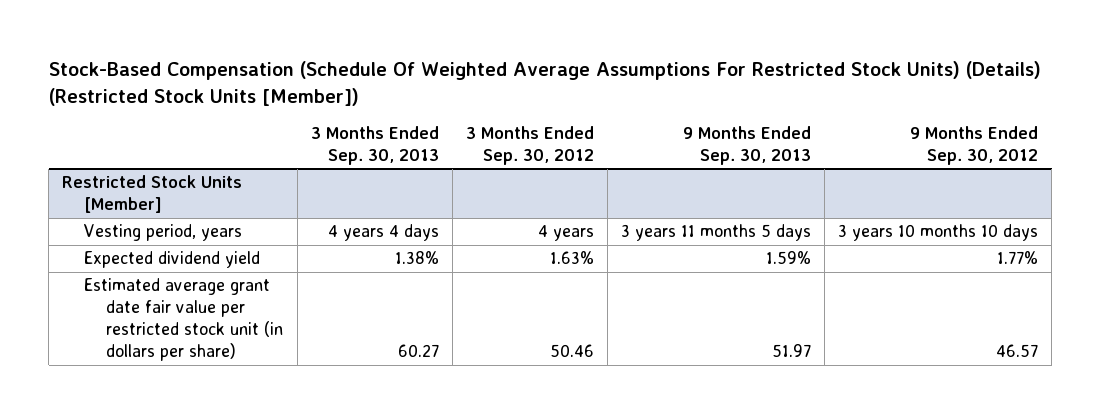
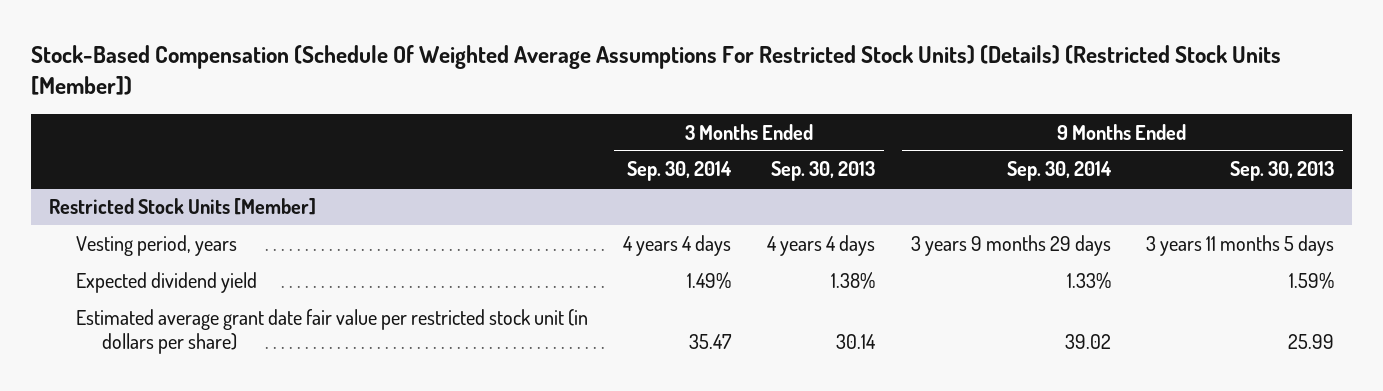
- | 3 Months Ended Sep. 30, 2013 | 3 Months Ended Sep. 30, 2012 | 9 Months Ended Sep. 30, 2013 | 9 Months Ended Sep. 30, 2012
+ | 3 Months Ended Sep. 30, 2014 | 3 Months Ended Sep. 30, 2013 | 9 Months Ended Sep. 30, 2014 | 9 Months Ended Sep. 30, 2013
@ Restricted Stock Units [Member]
- Estimated average grant date fair value per restricted stock unit (in dollars per share) | 60.27 | 50.46 | 51.97 | 46.57
+ Estimated average grant date fair value per restricted stock unit (in dollars per share) | 35.47 | 30.14 | 39.02 | 25.99

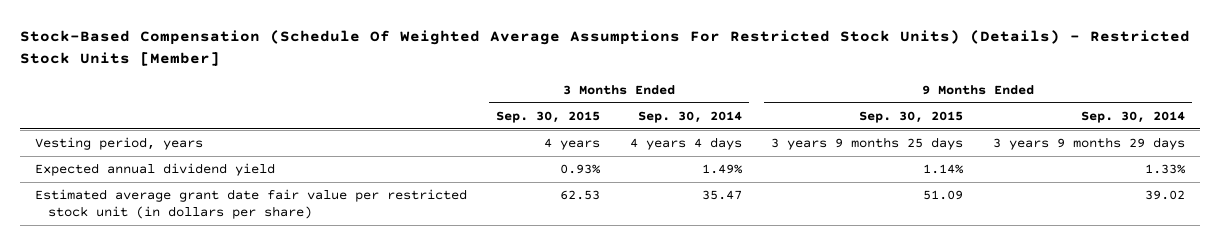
- Stock-Based Compensation (Schedule Of Weighted Average Assumptions For Restricted Stock Units) (Details) (Restricted Stock Units [Member])
+ Stock-Based Compensation (Schedule Of Weighted Average Assumptions For Restricted Stock Units) (Details) - Restricted Stock Units [Member]
- | 3 Months Ended Sep. 30, 2014 | 3 Months Ended Sep. 30, 2013 | 9 Months Ended Sep. 30, 2014 | 9 Months Ended Sep. 30, 2013
+ | 3 Months Ended Sep. 30, 2015 | 3 Months Ended Sep. 30, 2014 | 9 Months Ended Sep. 30, 2015 | 9 Months Ended Sep. 30, 2014
- Restricted Stock Units [Member]
- Expected dividend yield | 1.49% | 1.38% | 1.33% | 1.59%
+ Expected annual dividend yield | 0.93% | 1.49% | 1.14% | 1.33%

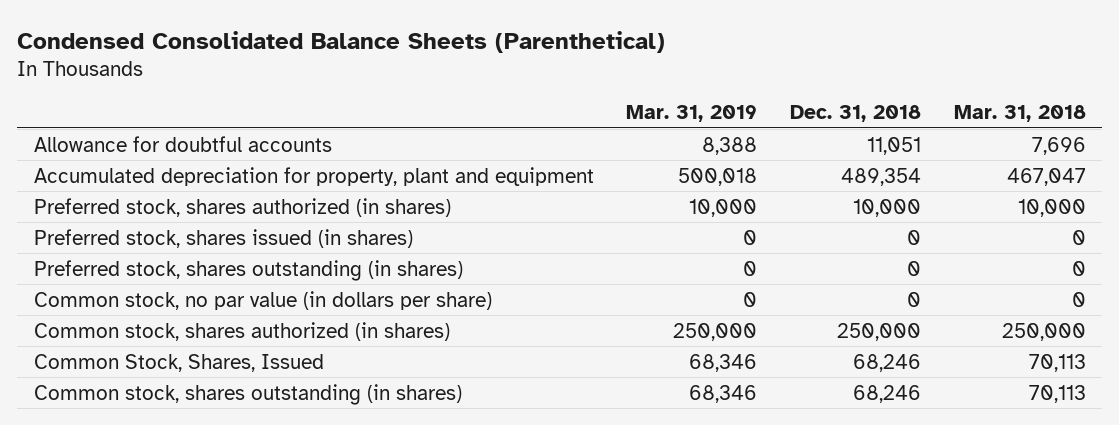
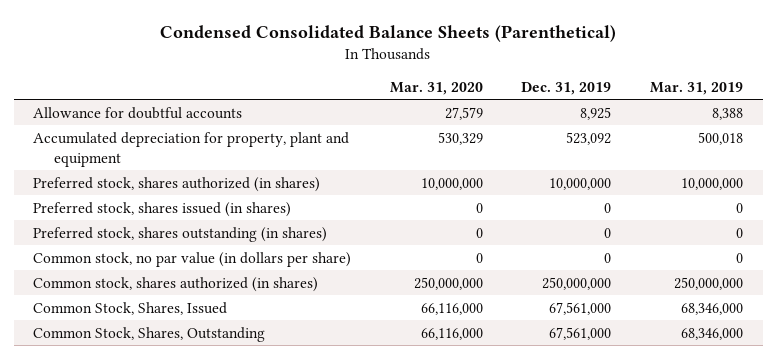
- | Mar. 31, 2019 | Dec. 31, 2018 | Mar. 31, 2018
+ | Mar. 31, 2020 | Dec. 31, 2019 | Mar. 31, 2019
- Preferred stock, shares authorized (in shares) | 10,000 | 10,000 | 10,000
+ Preferred stock, shares authorized (in shares) | 10,000,000 | 10,000,000 | 10,000,000
- Common stock, shares authorized (in shares) | 250,000 | 250,000 | 250,000
- Common Stock, Shares, Issued | 68,346 | 68,246 | 70,113
- Common stock, shares outstanding (in shares) | 68,346 | 68,246 | 70,113
+ Common stock, shares authorized (in shares) | 250,000,000 | 250,000,000 | 250,000,000
+ Common Stock, Shares, Issued | 66,116,000 | 67,561,000 | 68,346,000
+ Common Stock, Shares, Outstanding | 66,116,000 | 67,561,000 | 68,346,000

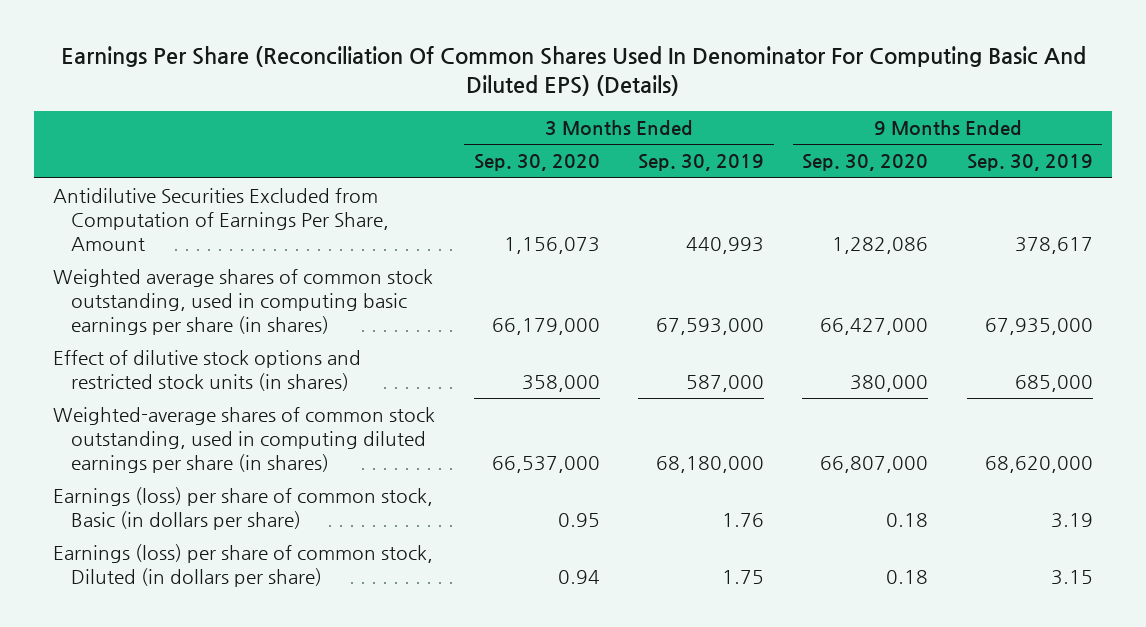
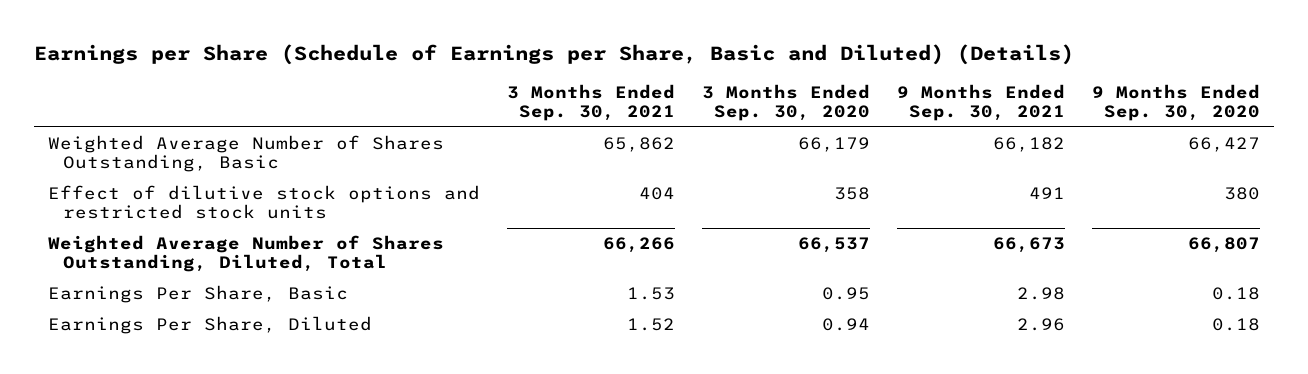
- Earnings Per Share (Reconciliation Of Common Shares Used In Denominator For Computing Basic And Diluted EPS) (Details)
+ Earnings per Share (Schedule of Earnings per Share, Basic and Diluted) (Details)
- | 3 Months Ended Sep. 30, 2020 | 3 Months Ended Sep. 30, 2019 | 9 Months Ended Sep. 30, 2020 | 9 Months Ended Sep. 30, 2019
+ | 3 Months Ended Sep. 30, 2021 | 3 Months Ended Sep. 30, 2020 | 9 Months Ended Sep. 30, 2021 | 9 Months Ended Sep. 30, 2020
- Antidilutive Securities Excluded from Computation of Earnings Per Share, Amount | 1,156,073 | 440,993 | 1,282,086 | 378,617
- Weighted average shares of common stock outstanding, used in computing basic earnings per share (in shares) | 66,179,000 | 67,593,000 | 66,427,000 | 67,935,000
- Effect of dilutive stock options and restricted stock units (in shares) | 358,000 | 587,000 | 380,000 | 685,000
- Weighted-average shares of common stock outstanding, used in computing diluted earnings per share (in shares) | 66,537,000 | 68,180,000 | 66,807,000 | 68,620,000
- Earnings (loss) per share of common stock, Basic (in dollars per share) | 0.95 | 1.76 | 0.18 | 3.19
- Earnings (loss) per share of common stock, Diluted (in dollars per share) | 0.94 | 1.75 | 0.18 | 3.15
+ Weighted Average Number of Shares Outstanding, Basic | 65,862 | 66,179 | 66,182 | 66,427
+ Effect of dilutive stock options and restricted stock units | 404 | 358 | 491 | 380
+ Weighted Average Number of Shares Outstanding, Diluted, Total | 66,266 | 66,537 | 66,673 | 66,807
+ Earnings Per Share, Basic | 1.53 | 0.95 | 2.98 | 0.18
+ Earnings Per Share, Diluted | 1.52 | 0.94 | 2.96 | 0.18

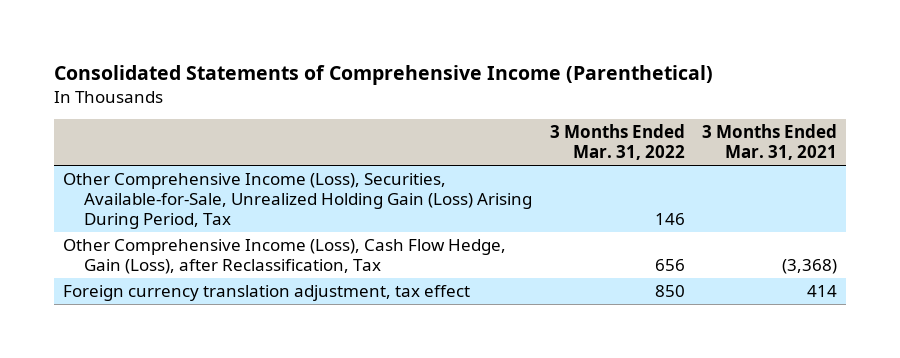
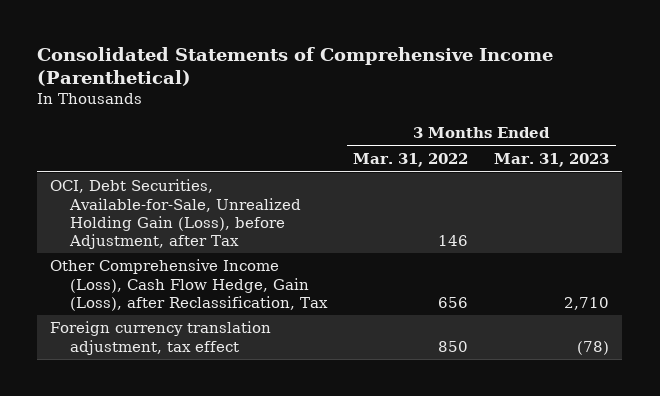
- | 3 Months Ended Mar. 31, 2022 | 3 Months Ended Mar. 31, 2021
+ | 3 Months Ended Mar. 31, 2022 | 3 Months Ended Mar. 31, 2023
- Other Comprehensive Income (Loss), Securities, Available-for-Sale, Unrealized Holding Gain (Loss) Arising During Period, Tax | 146 |
+ OCI, Debt Securities, Available-for-Sale, Unrealized Holding Gain (Loss), before Adjustment, after Tax | 146 |

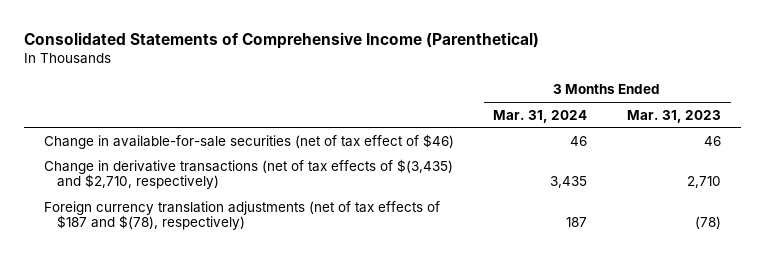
- | 3 Months Ended Mar. 31, 2022 | 3 Months Ended Mar. 31, 2023
+ | 3 Months Ended Mar. 31, 2024 | 3 Months Ended Mar. 31, 2023
- OCI, Debt Securities, Available-for-Sale, Unrealized Holding Gain (Loss), before Adjustment, after Tax | 146 |
- Other Comprehensive Income (Loss), Cash Flow Hedge, Gain (Loss), after Reclassification, Tax | 656 | 2,710
- Foreign currency translation adjustment, tax effect | 850 | (78)
+ Change in available-for-sale securities (net of tax effect of $46) | 46 | 46
+ Change in derivative transactions (net of tax effects of $(3,435) and $2,710, respectively) | 3,435 | 2,710
+ Foreign currency translation adjustments (net of tax effects of $187 and $(78), respectively) | 187 | (78)

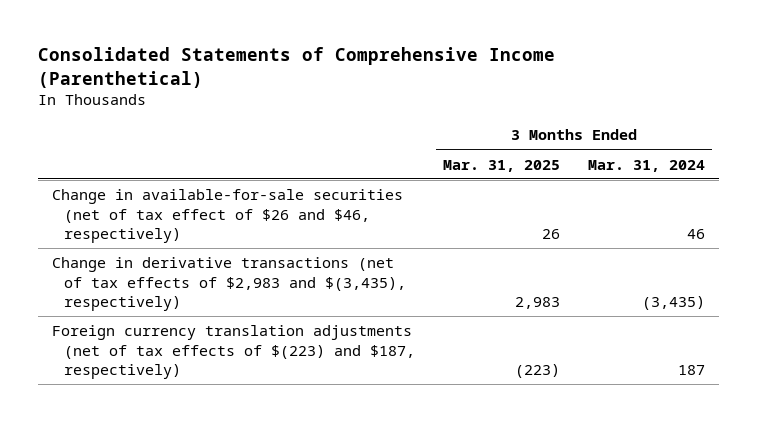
- | 3 Months Ended Mar. 31, 2024 | 3 Months Ended Mar. 31, 2023
+ | 3 Months Ended Mar. 31, 2025 | 3 Months Ended Mar. 31, 2024
- Change in available-for-sale securities (net of tax effect of $46) | 46 | 46
- Change in derivative transactions (net of tax effects of $(3,435) and $2,710, respectively) | 3,435 | 2,710
- Foreign currency translation adjustments (net of tax effects of $187 and $(78), respectively) | 187 | (78)
+ Change in available-for-sale securities (net of tax effect of $26 and $46, respectively) | 26 | 46
+ Change in derivative transactions (net of tax effects of $2,983 and $(3,435), respectively) | 2,983 | (3,435)
+ Foreign currency translation adjustments (net of tax effects of $(223) and $187, respectively) | (223) | 187

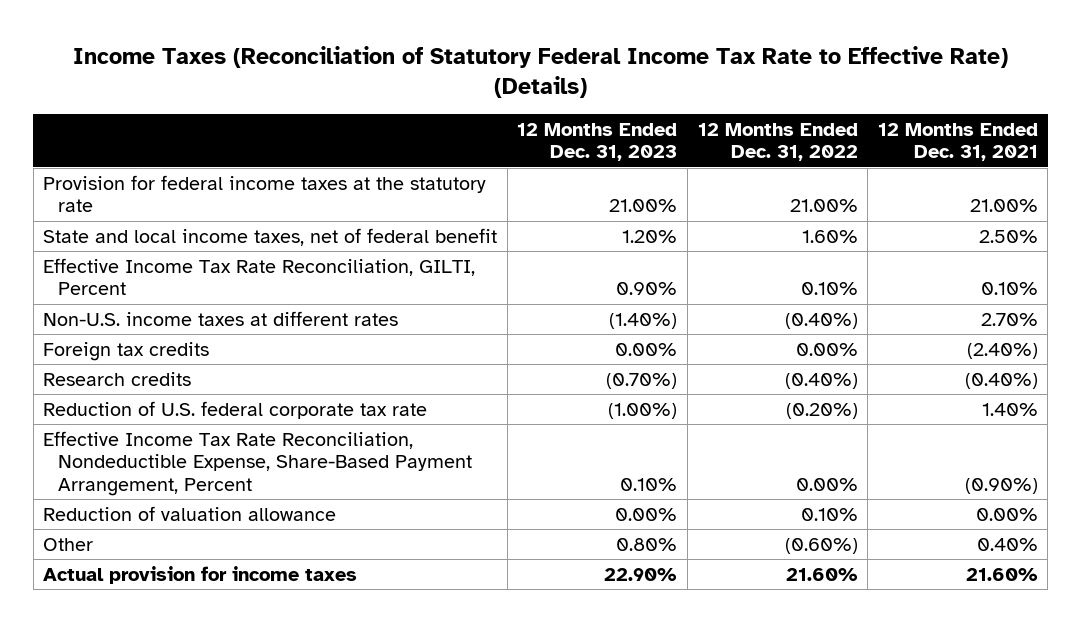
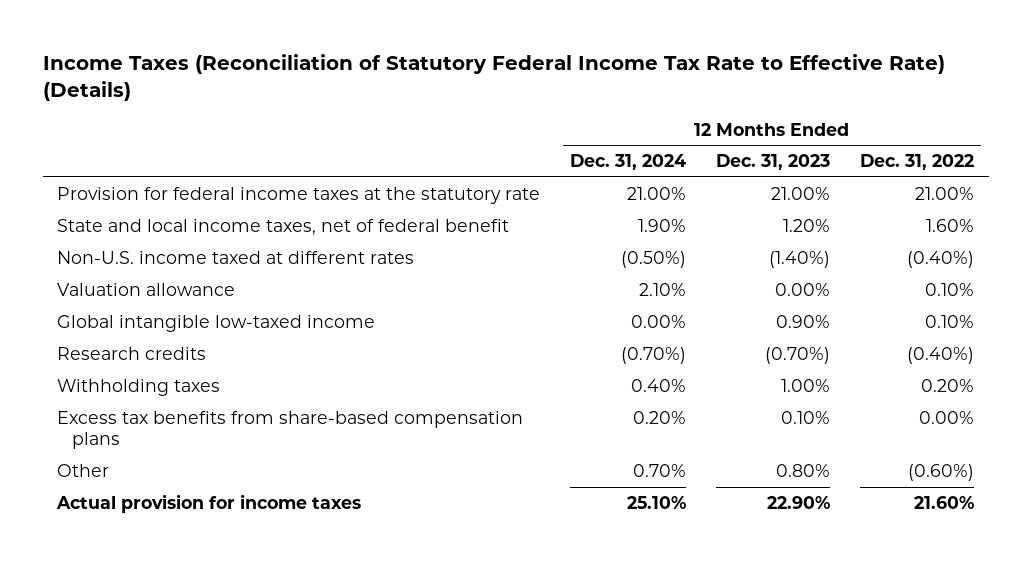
- | 12 Months Ended Dec. 31, 2023 | 12 Months Ended Dec. 31, 2022 | 12 Months Ended Dec. 31, 2021
+ | 12 Months Ended Dec. 31, 2024 | 12 Months Ended Dec. 31, 2023 | 12 Months Ended Dec. 31, 2022
- Effective Income Tax Rate Reconciliation, GILTI, Percent | 0.90% | 0.10% | 0.10%
- Non-U.S. income taxes at different rates | (1.40%) | (0.40%) | 2.70%
- Foreign tax credits | 0.00% | 0.00% | (2.40%)
+ Non-U.S. income taxed at different rates | (0.50%) | (1.40%) | (0.40%)
+ Valuation allowance | 2.10% | 0.00% | 0.10%
+ Global intangible low-taxed income | 0.00% | 0.90% | 0.10%
- Reduction of U.S. federal corporate tax rate | (1.00%) | (0.20%) | 1.40%
- Effective Income Tax Rate Reconciliation, Nondeductible Expense, Share-Based Payment Arrangement, Percent | 0.10% | 0.00% | (0.90%)
- Reduction of valuation allowance | 0.00% | 0.10% | 0.00%
+ Withholding taxes | 0.40% | 1.00% | 0.20%
+ Excess tax benefits from share-based compensation plans | 0.20% | 0.10% | 0.00%

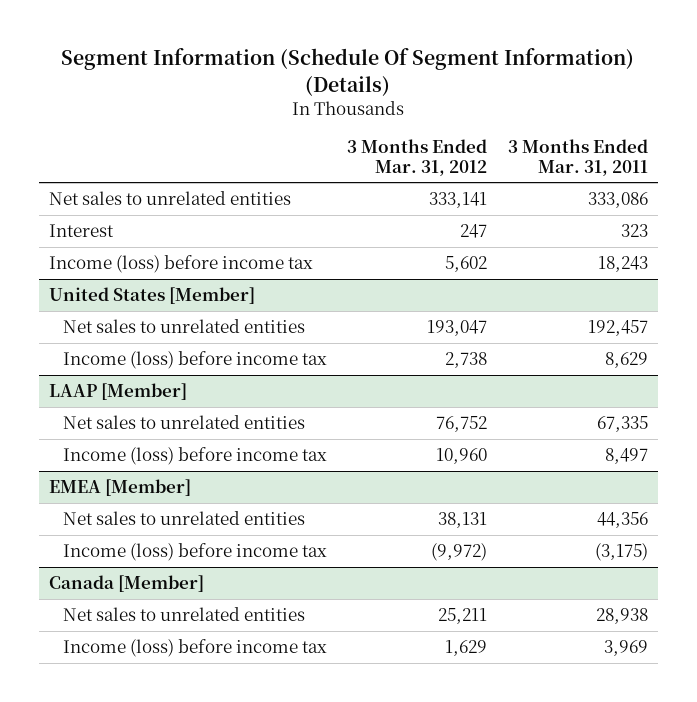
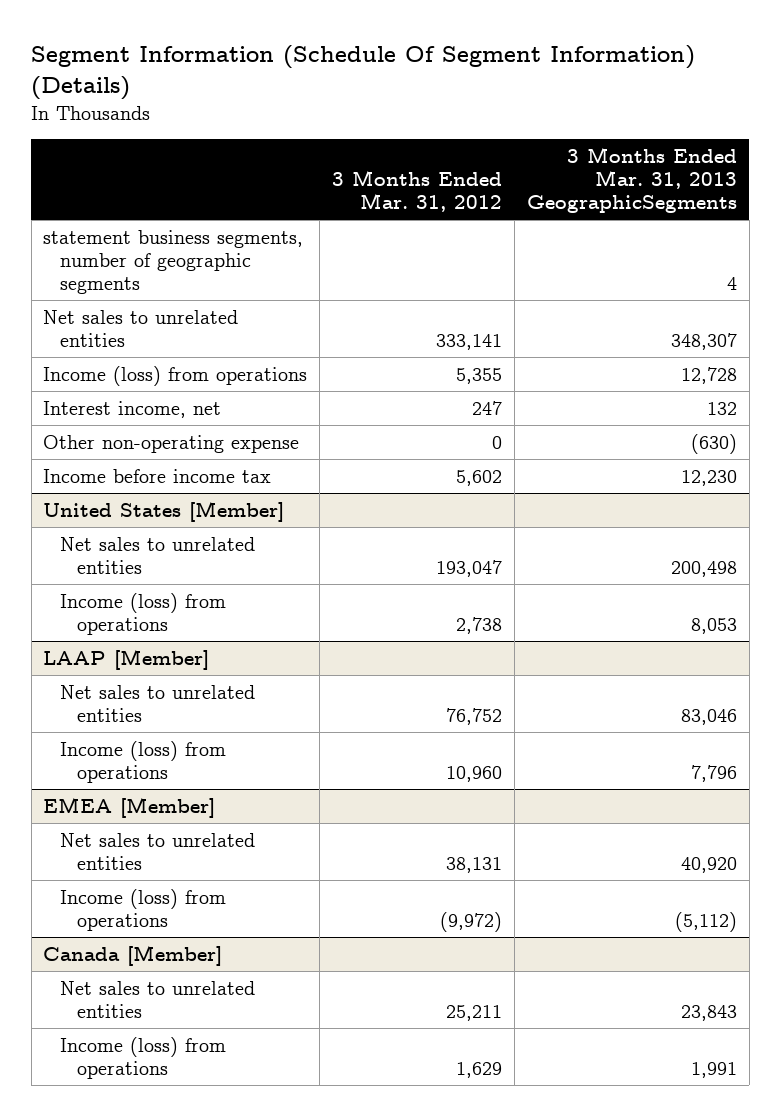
- | 3 Months Ended Mar. 31, 2012 | 3 Months Ended Mar. 31, 2011
+ | 3 Months Ended Mar. 31, 2012 | 3 Months Ended Mar. 31, 2013 GeographicSegments
+ statement business segments, number of geographic segments | | 4
- Interest | 247 | 323
- Income (loss) before income tax | 5,602 | 18,243
+ Income (loss) from operations | 5,355 | 12,728
+ Interest income, net | 247 | 132
+ Other non-operating expense | 0 | (630)
+ Income before income tax | 5,602 | 12,230
@ United States [Member]
- Income (loss) before income tax | 2,738 | 8,629
+ Income (loss) from operations | 2,738 | 8,053
@ LAAP [Member]
- Income (loss) before income tax | 10,960 | 8,497
+ Income (loss) from operations | 10,960 | 7,796
@ EMEA [Member]
- Income (loss) before income tax | (9,972) | (3,175)
+ Income (loss) from operations | (9,972) | (5,112)
@ Canada [Member]
- Income (loss) before income tax | 1,629 | 3,969
+ Income (loss) from operations | 1,629 | 1,991

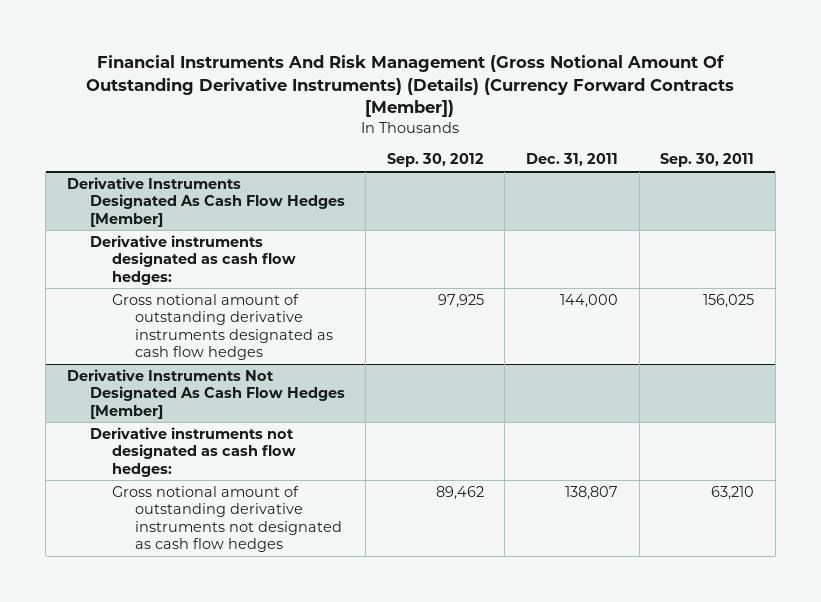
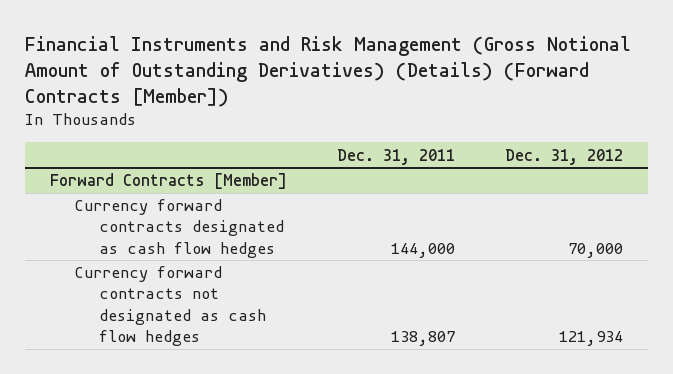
- Financial Instruments And Risk Management (Gross Notional Amount Of Outstanding Derivative Instruments) (Details) (Currency Forward Contracts [Member])
+ Financial Instruments and Risk Management (Gross Notional Amount of Outstanding Derivatives) (Details) (Forward Contracts [Member])
- | Sep. 30, 2012 | Dec. 31, 2011 | Sep. 30, 2011
+ | Dec. 31, 2011 | Dec. 31, 2012
- Derivative Instruments Designated As Cash Flow Hedges [Member]
- Derivative instruments designated as cash flow hedges:
- Gross notional amount of outstanding derivative instruments designated as cash flow hedges | 97,925 | 144,000 | 156,025
- Derivative Instruments Not Designated As Cash Flow Hedges [Member]
- Derivative instruments not designated as cash flow hedges:
- Gross notional amount of outstanding derivative instruments not designated as cash flow hedges | 89,462 | 138,807 | 63,210
+ Forward Contracts [Member]
+ Currency forward contracts designated as cash flow hedges | 144,000 | 70,000
+ Currency forward contracts not designated as cash flow hedges | 138,807 | 121,934

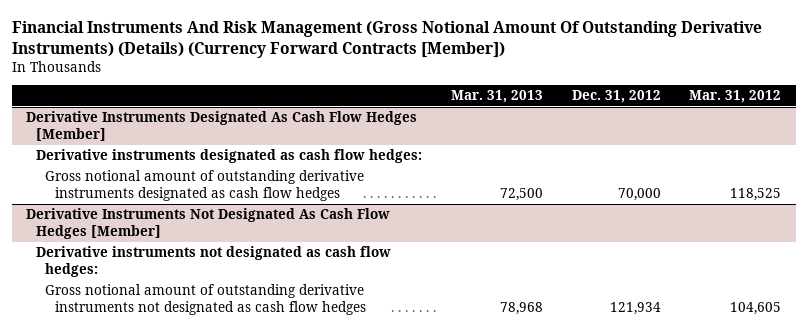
- Financial Instruments and Risk Management (Gross Notional Amount of Outstanding Derivatives) (Details) (Forward Contracts [Member])
+ Financial Instruments And Risk Management (Gross Notional Amount Of Outstanding Derivative Instruments) (Details) (Currency Forward Contracts [Member])
- | Dec. 31, 2011 | Dec. 31, 2012
+ | Mar. 31, 2013 | Dec. 31, 2012 | Mar. 31, 2012
- Forward Contracts [Member]
- Currency forward contracts designated as cash flow hedges | 144,000 | 70,000
- Currency forward contracts not designated as cash flow hedges | 138,807 | 121,934
+ Derivative Instruments Designated As Cash Flow Hedges [Member]
+ Derivative instruments designated as cash flow hedges:
+ Gross notional amount of outstanding derivative instruments designated as cash flow hedges | 72,500 | 70,000 | 118,525
+ Derivative Instruments Not Designated As Cash Flow Hedges [Member]
+ Derivative instruments not designated as cash flow hedges:
+ Gross notional amount of outstanding derivative instruments not designated as cash flow hedges | 78,968 | 121,934 | 104,605

